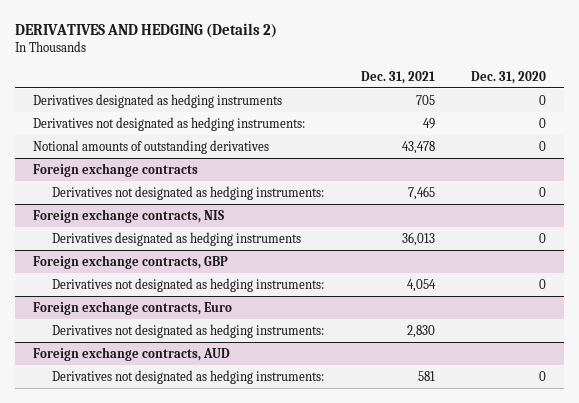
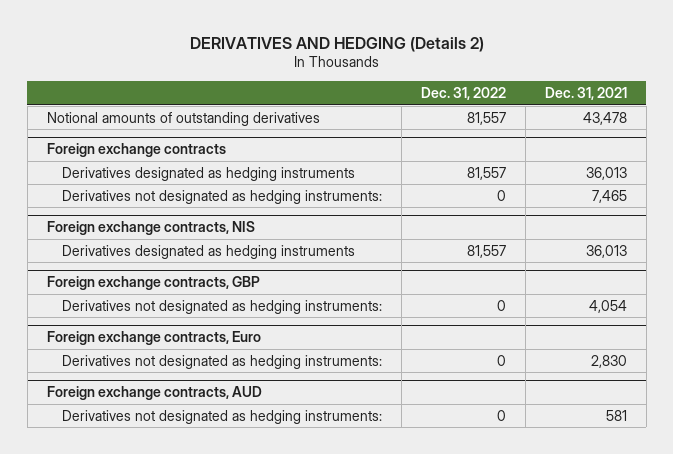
- | Dec. 31, 2021 | Dec. 31, 2020
+ | Dec. 31, 2022 | Dec. 31, 2021
- Derivatives designated as hedging instruments | 705 | 0
- Derivatives not designated as hedging instruments: | 49 | 0
@ Foreign exchange contracts
+ Derivatives designated as hedging instruments | 81,557 | 36,013

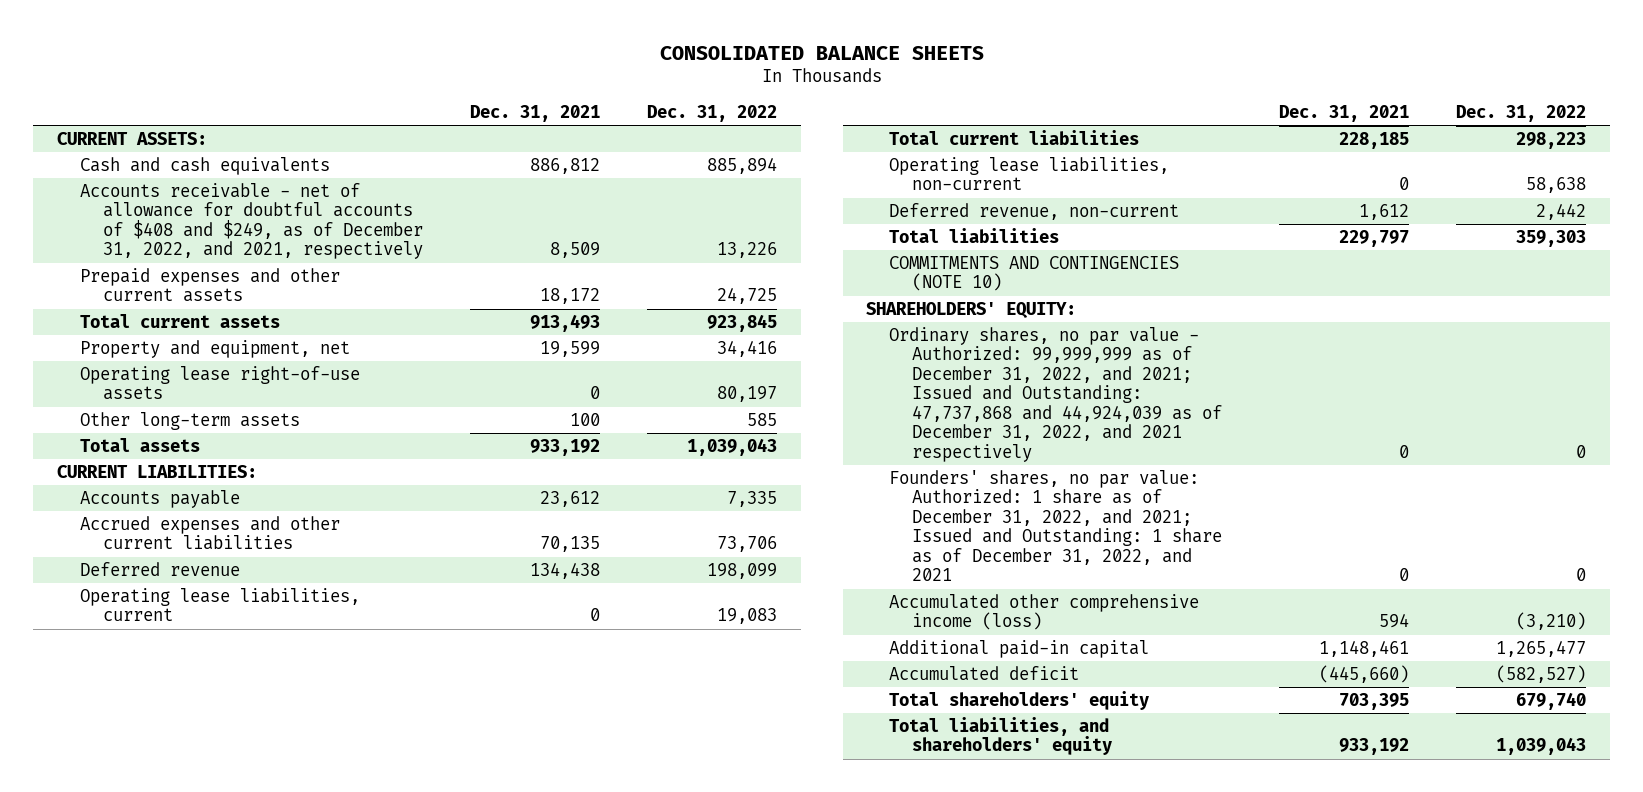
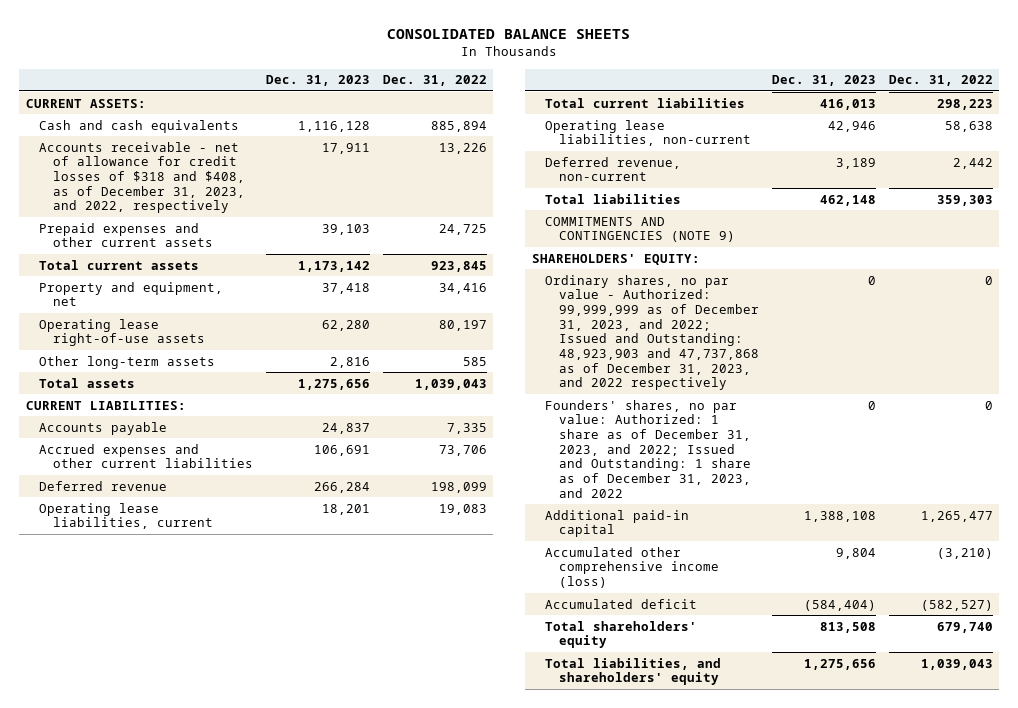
- | Dec. 31, 2021 | Dec. 31, 2022
+ | Dec. 31, 2023 | Dec. 31, 2022
- Accounts receivable - net of allowance for doubtful accounts of $408 and $249, as of December 31, 2022, and 2021, respectively | 8,509 | 13,226
+ Accounts receivable - net of allowance for credit losses of $318 and $408, as of December 31, 2023, and 2022, respectively | 17,911 | 13,226
- COMMITMENTS AND CONTINGENCIES (NOTE 10)
+ COMMITMENTS AND CONTINGENCIES (NOTE 9)
- Ordinary shares, no par value - Authorized: 99,999,999 as of December 31, 2022, and 2021; Issued and Outstanding: 47,737,868 and 44,924,039 as of December 31, 2022, and 2021 respectively | 0 | 0
- Founders' shares, no par value: Authorized: 1 share as of December 31, 2022, and 2021; Issued and Outstanding: 1 share as of December 31, 2022, and 2021 | 0 | 0
+ Ordinary shares, no par value - Authorized: 99,999,999 as of December 31, 2023, and 2022; Issued and Outstanding: 48,923,903 and 47,737,868 as of December 31, 2023, and 2022 respectively | 0 | 0
+ Founders' shares, no par value: Authorized: 1 share as of December 31, 2023, and 2022; Issued and Outstanding: 1 share as of December 31, 2023, and 2022 | 0 | 0
moved down: Accumulated other comprehensive income (loss) | 9,804 | (3,210)

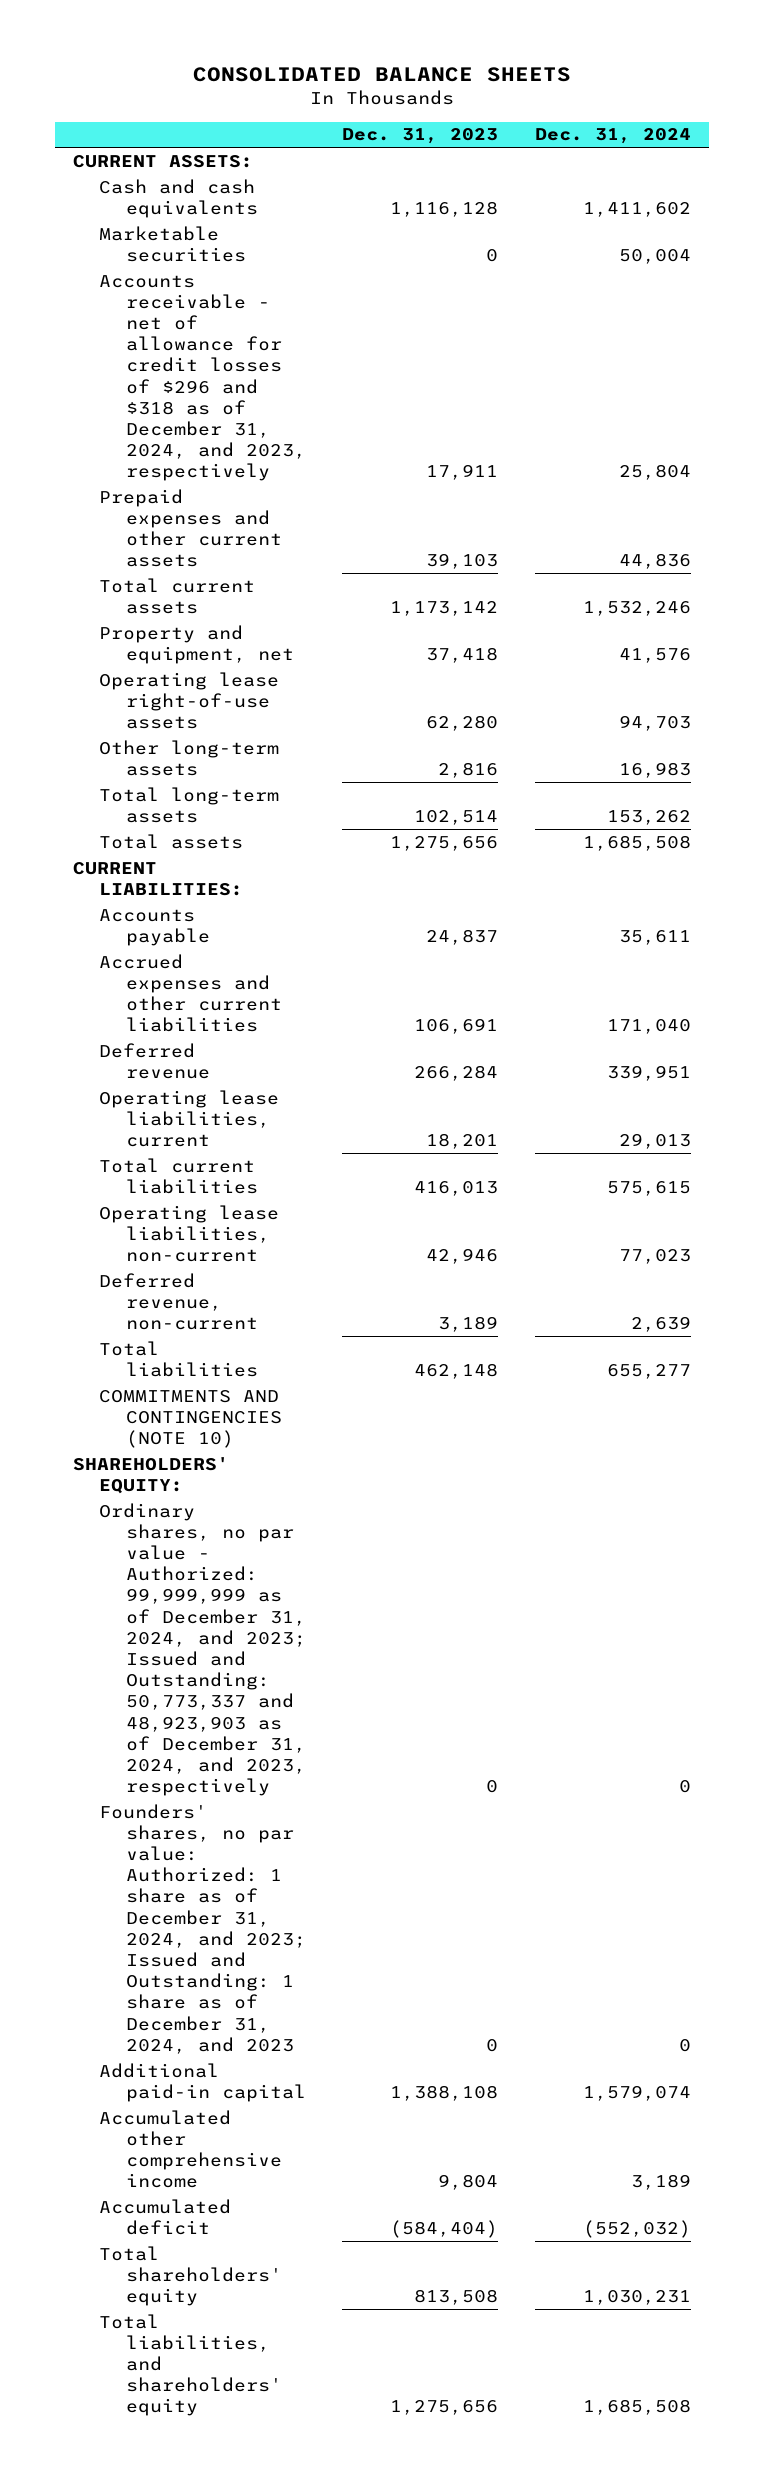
- | Dec. 31, 2023 | Dec. 31, 2022
+ | Dec. 31, 2023 | Dec. 31, 2024
- Accounts receivable - net of allowance for credit losses of $318 and $408, as of December 31, 2023, and 2022, respectively | 17,911 | 13,226
+ Marketable securities | 0 | 50,004
+ Accounts receivable - net of allowance for credit losses of $296 and $318 as of December 31, 2024, and 2023, respectively | 17,911 | 25,804
+ Total long-term assets | 102,514 | 153,262
- COMMITMENTS AND CONTINGENCIES (NOTE 9)
+ COMMITMENTS AND CONTINGENCIES (NOTE 10)
- Ordinary shares, no par value - Authorized: 99,999,999 as of December 31, 2023, and 2022; Issued and Outstanding: 48,923,903 and 47,737,868 as of December 31, 2023, and 2022 respectively | 0 | 0
- Founders' shares, no par value: Authorized: 1 share as of December 31, 2023, and 2022; Issued and Outstanding: 1 share as of December 31, 2023, and 2022 | 0 | 0
+ Ordinary shares, no par value - Authorized: 99,999,999 as of December 31, 2024, and 2023; Issued and Outstanding: 50,773,337 and 48,923,903 as of December 31, 2024, and 2023, respectively | 0 | 0
+ Founders' shares, no par value: Authorized: 1 share as of December 31, 2024, and 2023; Issued and Outstanding: 1 share as of December 31, 2024, and 2023 | 0 | 0
- Accumulated other comprehensive income (loss) | 9,804 | (3,210)
+ Accumulated other comprehensive income | 9,804 | 3,189

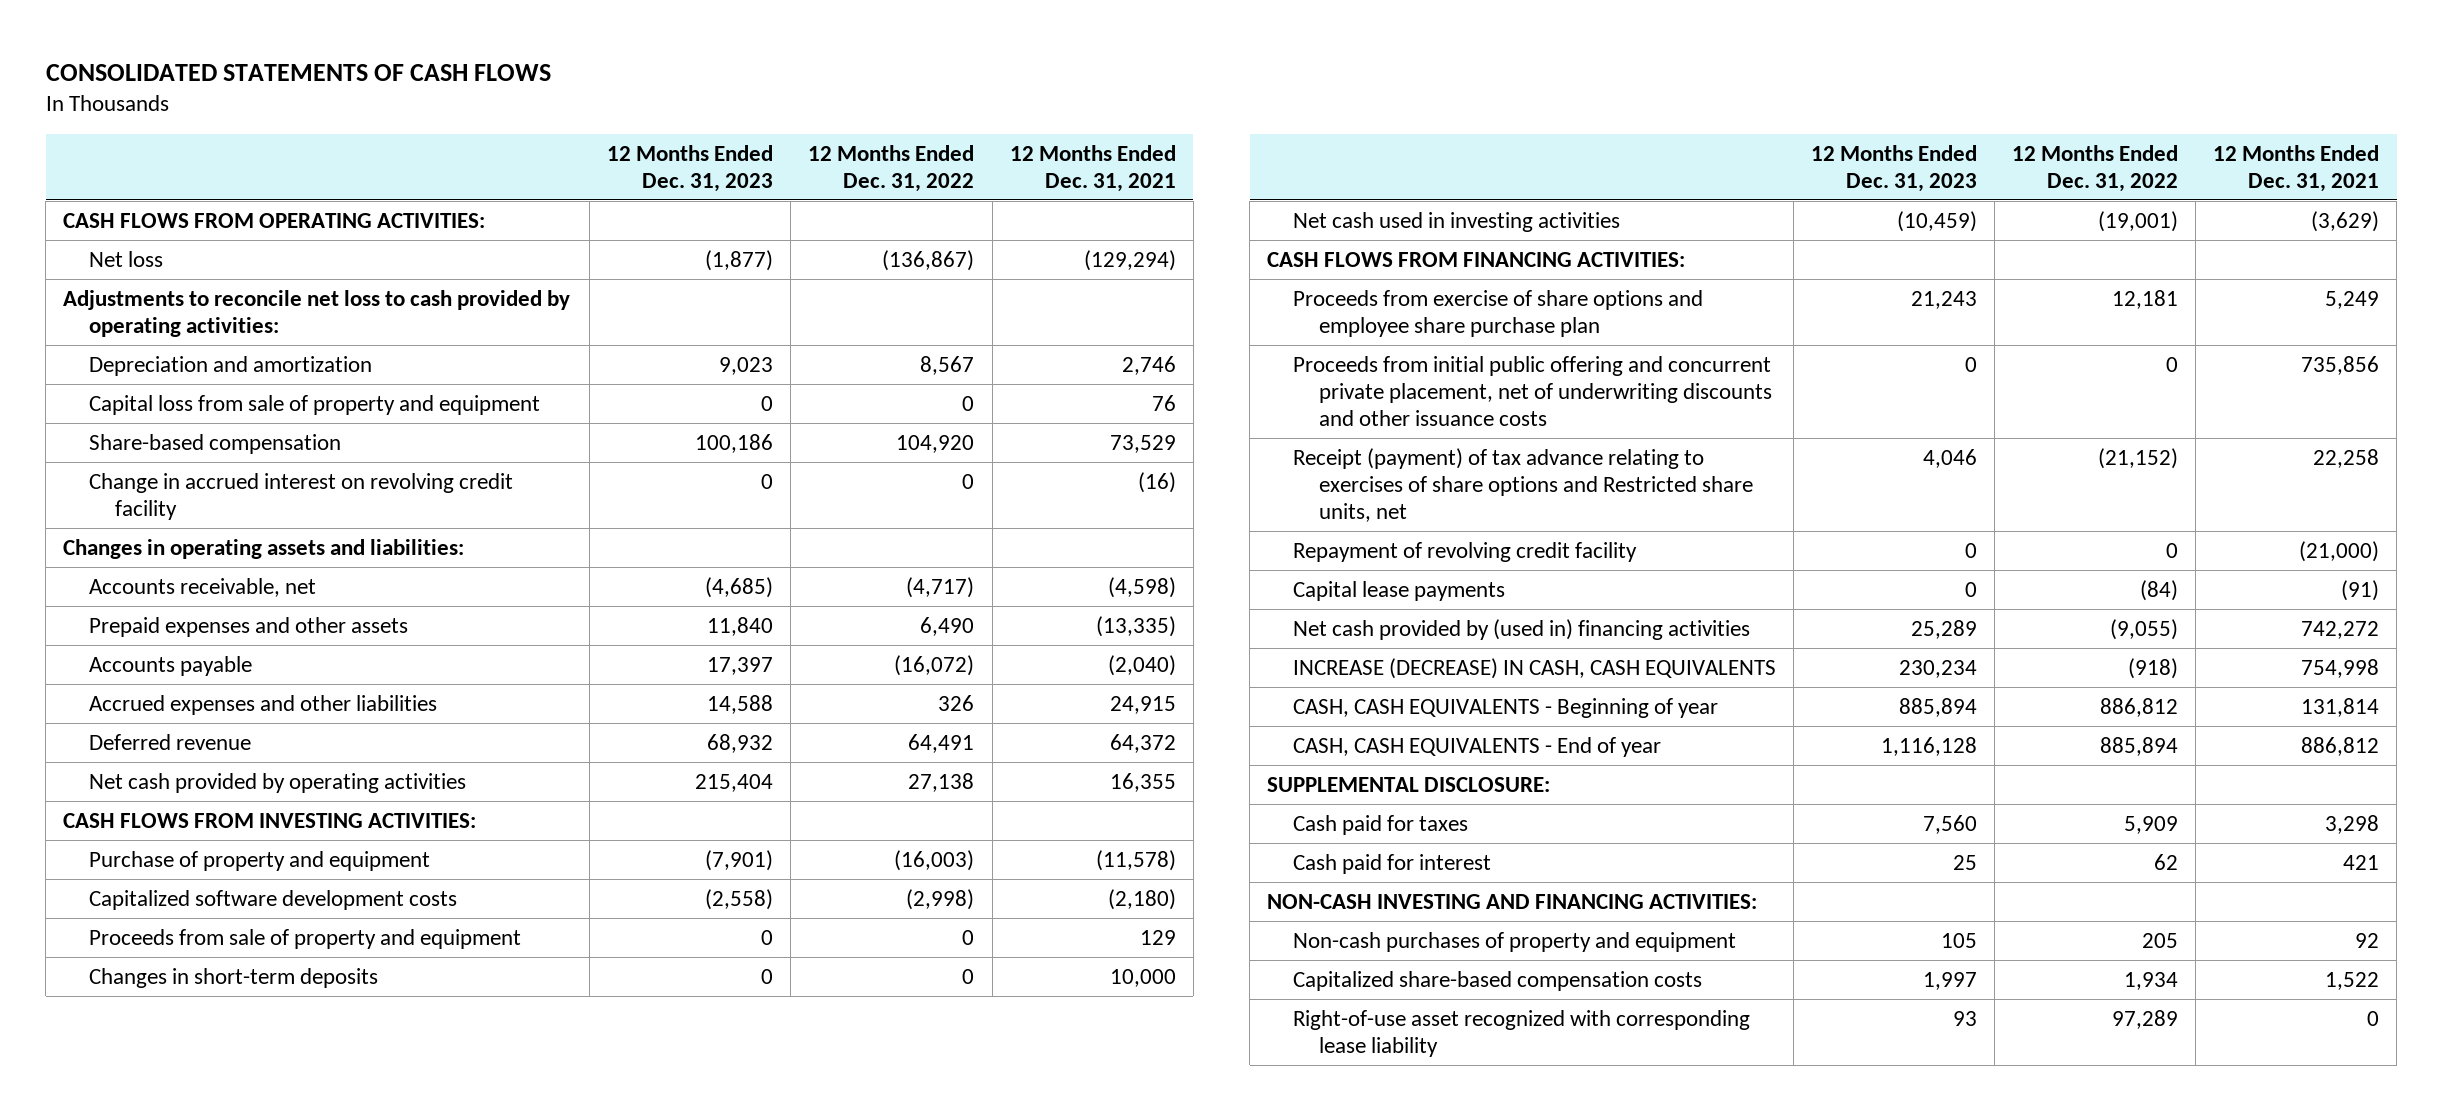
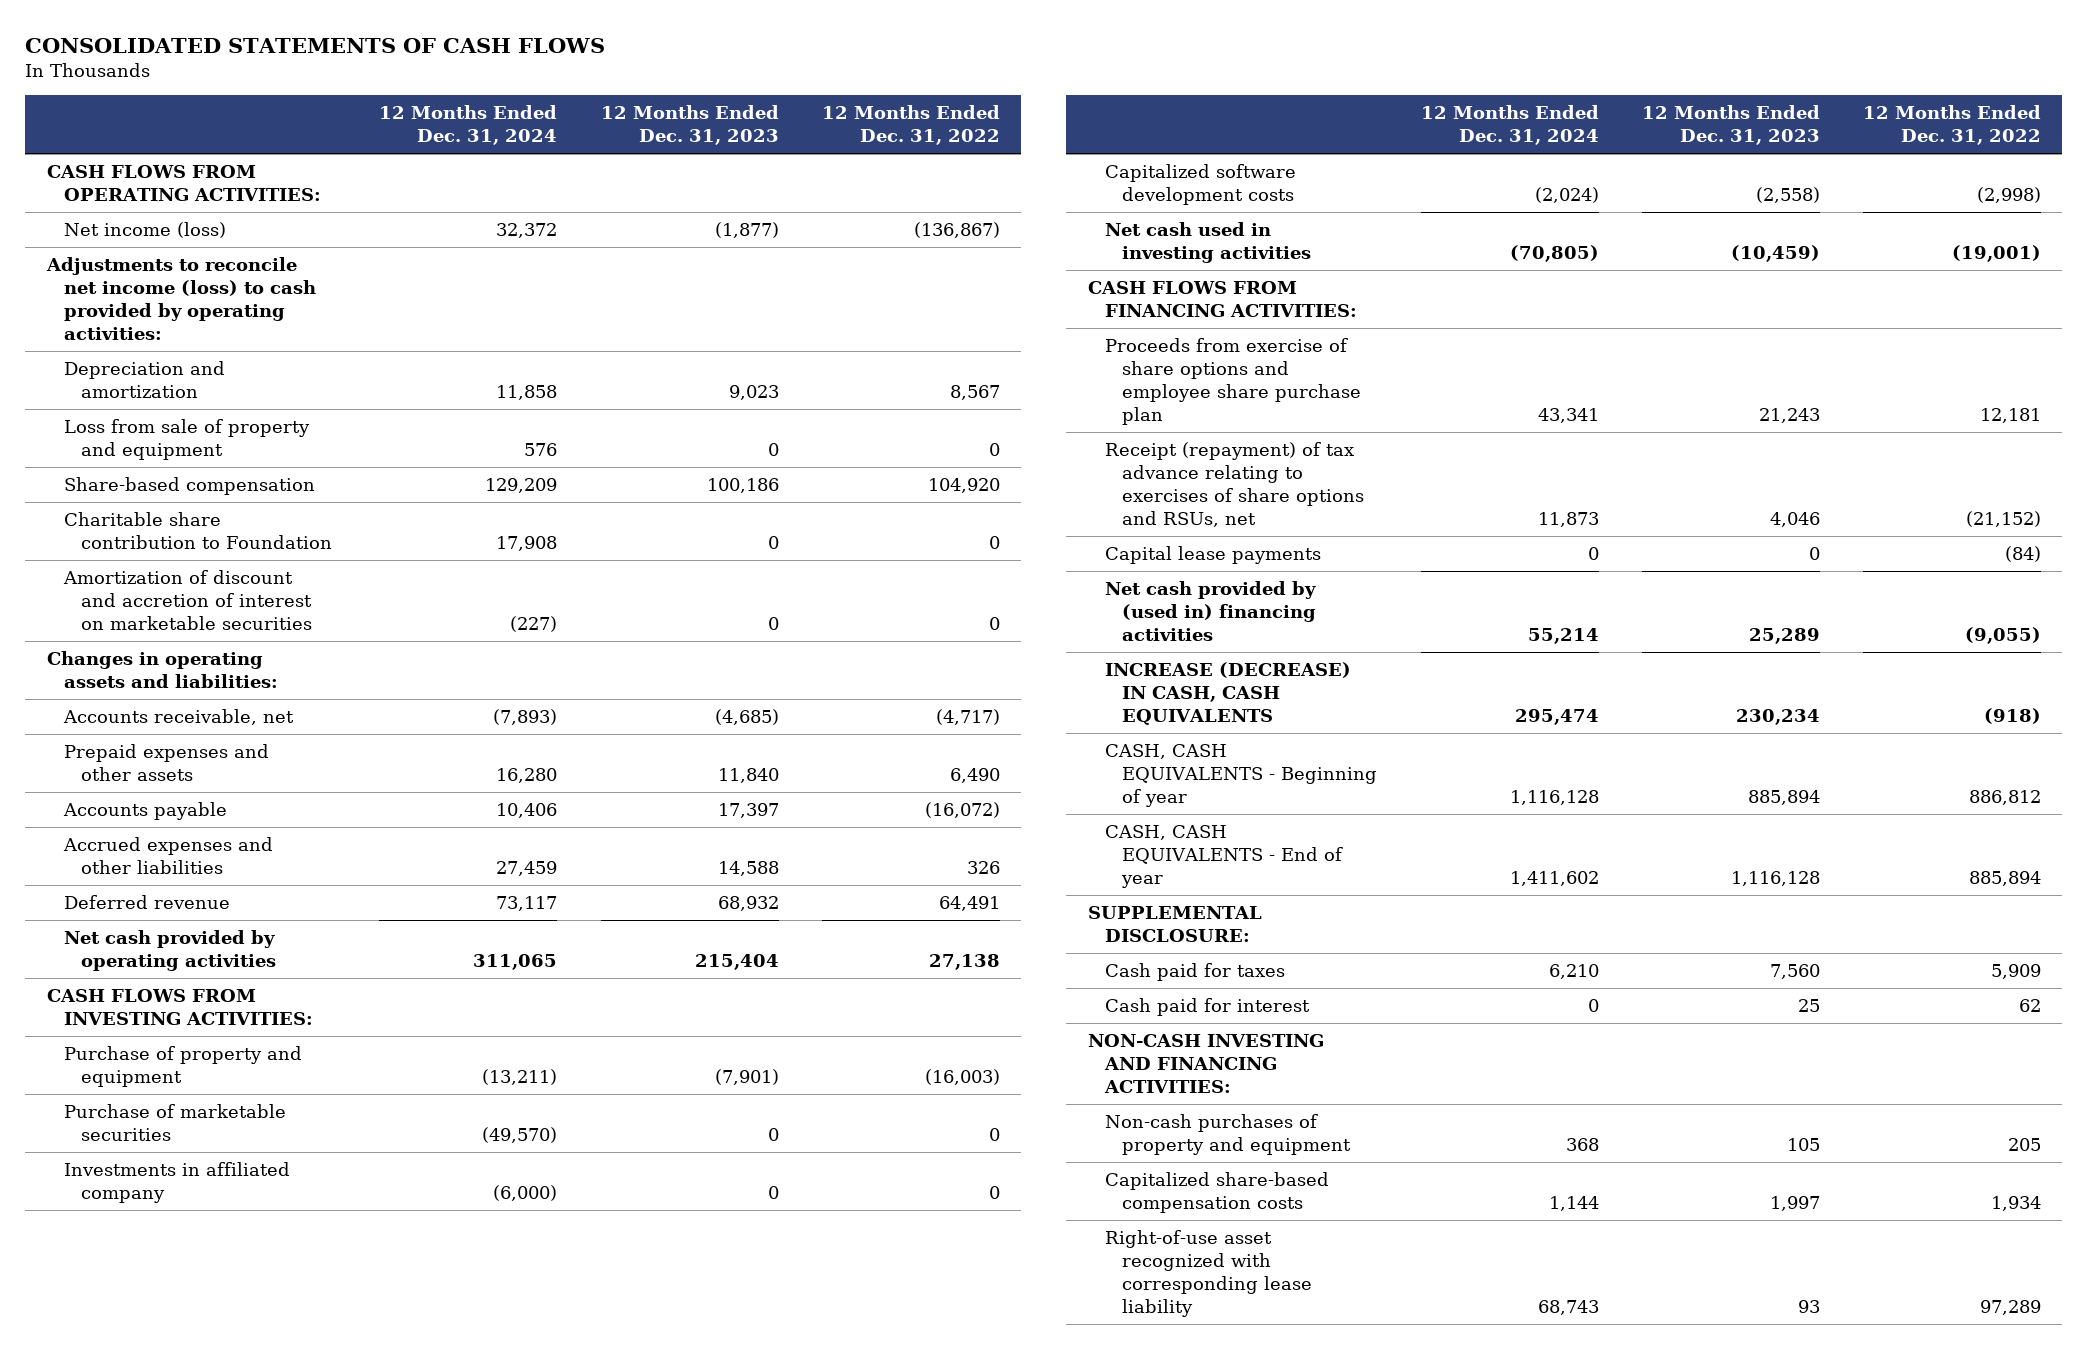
- | 12 Months Ended Dec. 31, 2023 | 12 Months Ended Dec. 31, 2022 | 12 Months Ended Dec. 31, 2021
+ | 12 Months Ended Dec. 31, 2024 | 12 Months Ended Dec. 31, 2023 | 12 Months Ended Dec. 31, 2022
- Net loss | (1,877) | (136,867) | (129,294)
- Adjustments to reconcile net loss to cash provided by operating activities:
+ Net income (loss) | 32,372 | (1,877) | (136,867)
+ Adjustments to reconcile net income (loss) to cash provided by operating activities:
- Capital loss from sale of property and equipment | 0 | 0 | 76
+ Loss from sale of property and equipment | 576 | 0 | 0
- Change in accrued interest on revolving credit facility | 0 | 0 | (16)
+ Charitable share contribution to Foundation | 17,908 | 0 | 0
+ Amortization of discount and accretion of interest on marketable securities | (227) | 0 | 0
+ Purchase of marketable securities | (49,570) | 0 | 0
+ Investments in affiliated company | (6,000) | 0 | 0
- Proceeds from sale of property and equipment | 0 | 0 | 129
- Changes in short-term deposits | 0 | 0 | 10,000
- Proceeds from initial public offering and concurrent private placement, net of underwriting discounts and other issuance costs | 0 | 0 | 735,856
- Receipt (payment) of tax advance relating to exercises of share options and Restricted share units, net | 4,046 | (21,152) | 22,258
- Repayment of revolving credit facility | 0 | 0 | (21,000)
+ Receipt (repayment) of tax advance relating to exercises of share options and RSUs, net | 11,873 | 4,046 | (21,152)

